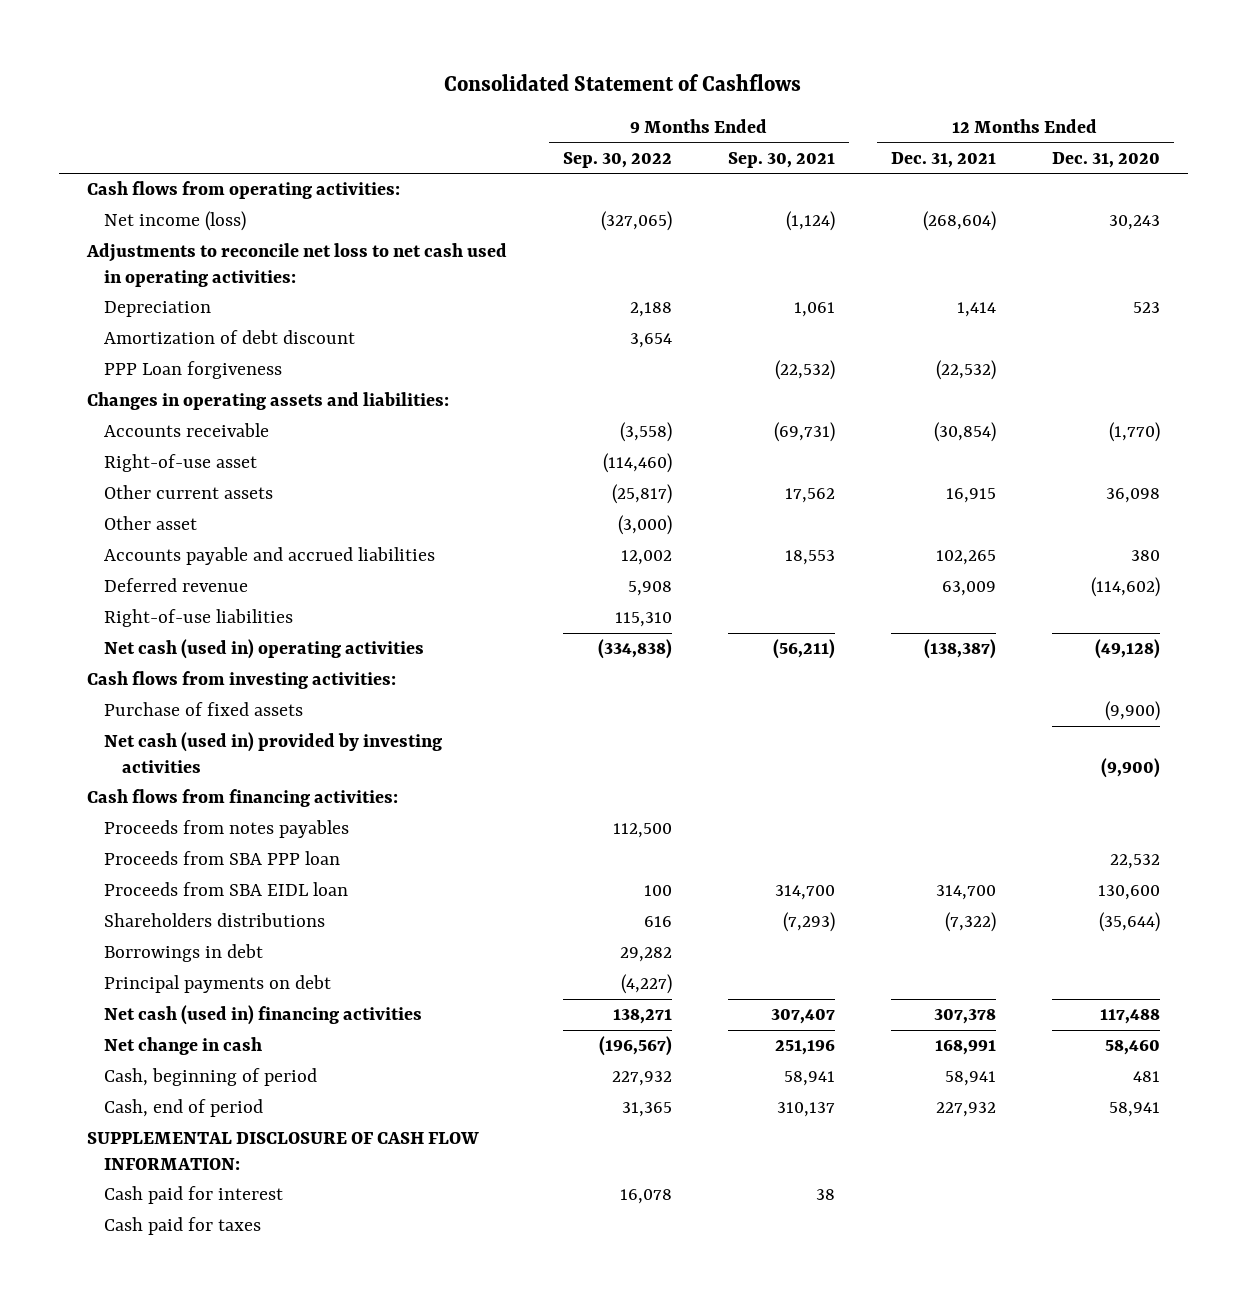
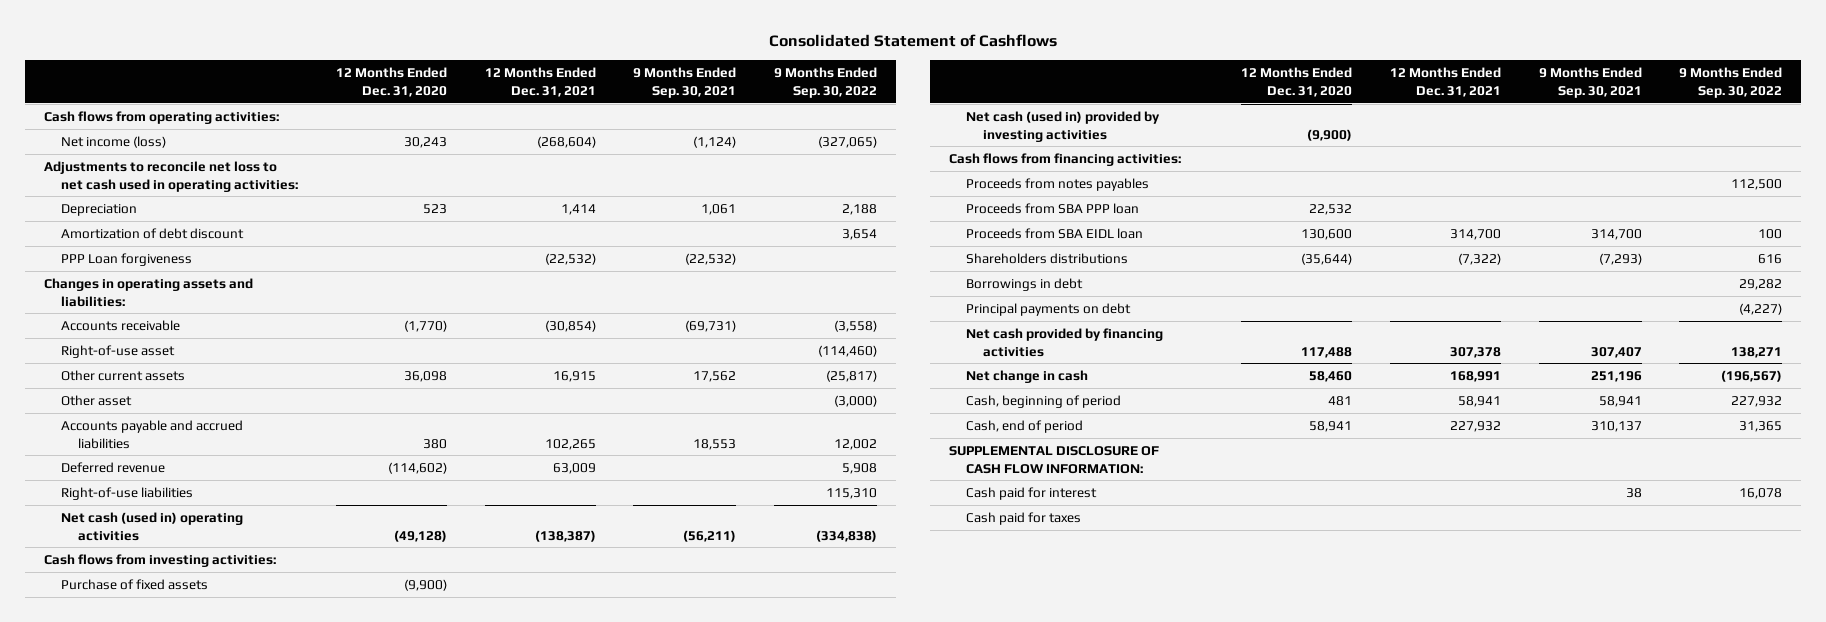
- | 9 Months Ended Sep. 30, 2022 | 9 Months Ended Sep. 30, 2021 | 12 Months Ended Dec. 31, 2021 | 12 Months Ended Dec. 31, 2020
+ | 12 Months Ended Dec. 31, 2020 | 12 Months Ended Dec. 31, 2021 | 9 Months Ended Sep. 30, 2021 | 9 Months Ended Sep. 30, 2022
- Net cash (used in) financing activities | 138,271 | 307,407 | 307,378 | 117,488
+ Net cash provided by financing activities | 117,488 | 307,378 | 307,407 | 138,271

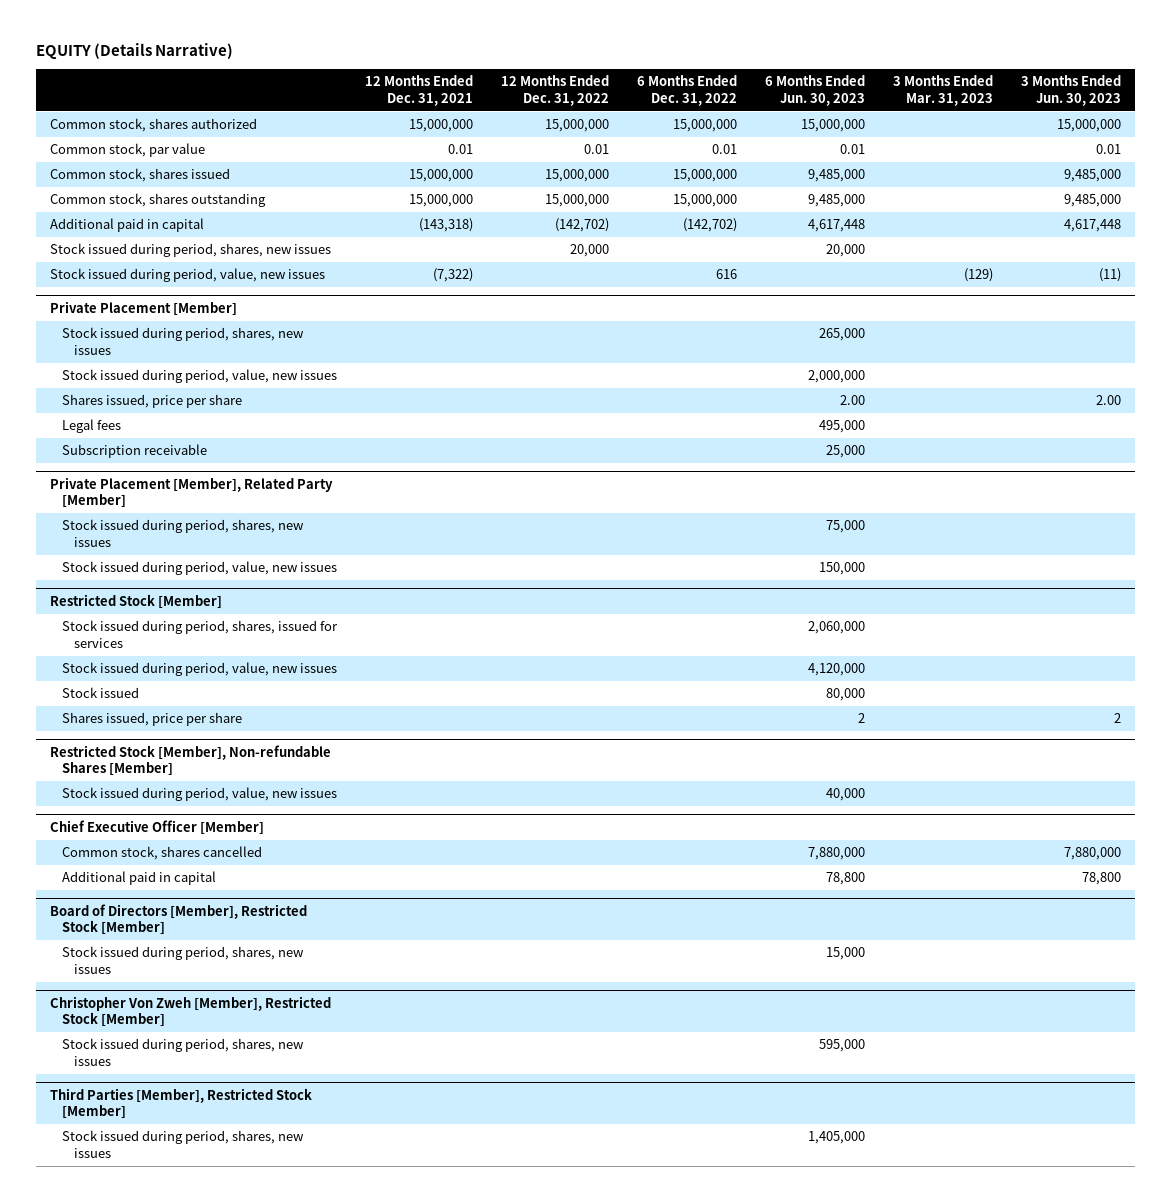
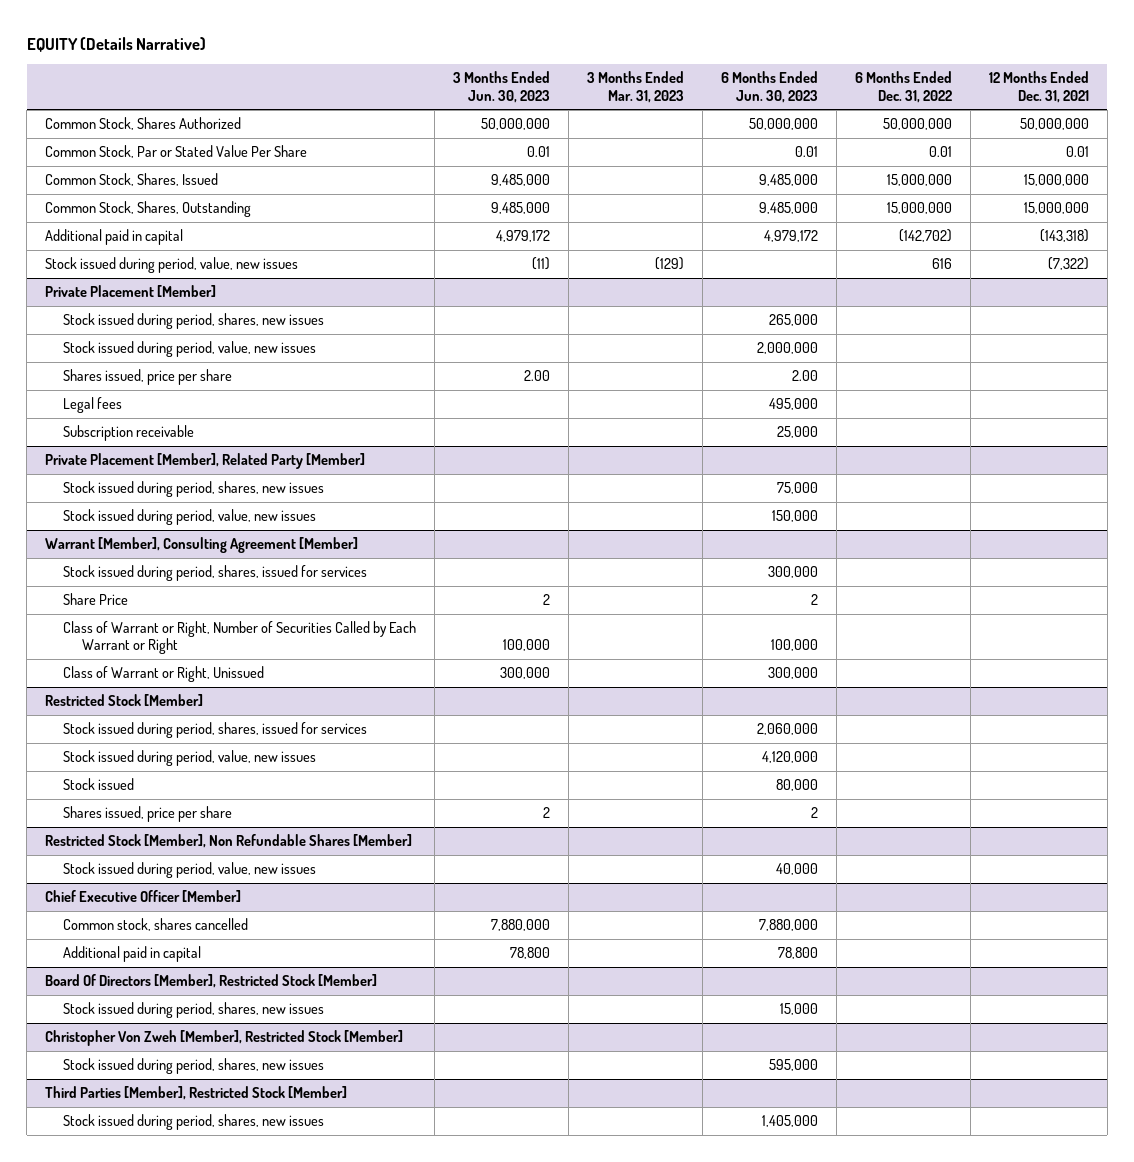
- | 12 Months Ended Dec. 31, 2021 | 12 Months Ended Dec. 31, 2022 | 6 Months Ended Dec. 31, 2022 | 6 Months Ended Jun. 30, 2023 | 3 Months Ended Mar. 31, 2023 | 3 Months Ended Jun. 30, 2023
+ | 3 Months Ended Jun. 30, 2023 | 3 Months Ended Mar. 31, 2023 | 6 Months Ended Jun. 30, 2023 | 6 Months Ended Dec. 31, 2022 | 12 Months Ended Dec. 31, 2021
- Common stock, shares authorized | 15,000,000 | 15,000,000 | 15,000,000 | 15,000,000 | | 15,000,000
- Common stock, par value | 0.01 | 0.01 | 0.01 | 0.01 | | 0.01
- Common stock, shares issued | 15,000,000 | 15,000,000 | 15,000,000 | 9,485,000 | | 9,485,000
- Common stock, shares outstanding | 15,000,000 | 15,000,000 | 15,000,000 | 9,485,000 | | 9,485,000
- Additional paid in capital | (143,318) | (142,702) | (142,702) | 4,617,448 | | 4,617,448
- Stock issued during period, shares, new issues | | 20,000 | | 20,000 | |
+ Common Stock, Shares Authorized | 50,000,000 | | 50,000,000 | 50,000,000 | 50,000,000
+ Common Stock, Par or Stated Value Per Share | 0.01 | | 0.01 | 0.01 | 0.01
+ Common Stock, Shares, Issued | 9,485,000 | | 9,485,000 | 15,000,000 | 15,000,000
+ Common Stock, Shares, Outstanding | 9,485,000 | | 9,485,000 | 15,000,000 | 15,000,000
+ Additional paid in capital | 4,979,172 | | 4,979,172 | (142,702) | (143,318)
+ Warrant [Member], Consulting Agreement [Member]
+ Stock issued during period, shares, issued for services | | | 300,000 | |
+ Share Price | 2 | | 2 | |
+ Class of Warrant or Right, Number of Securities Called by Each Warrant or Right | 100,000 | | 100,000 | |
+ Class of Warrant or Right, Unissued | 300,000 | | 300,000 | |
- Restricted Stock [Member], Non-refundable Shares [Member]
+ Restricted Stock [Member], Non Refundable Shares [Member]
- Board of Directors [Member], Restricted Stock [Member]
+ Board Of Directors [Member], Restricted Stock [Member]

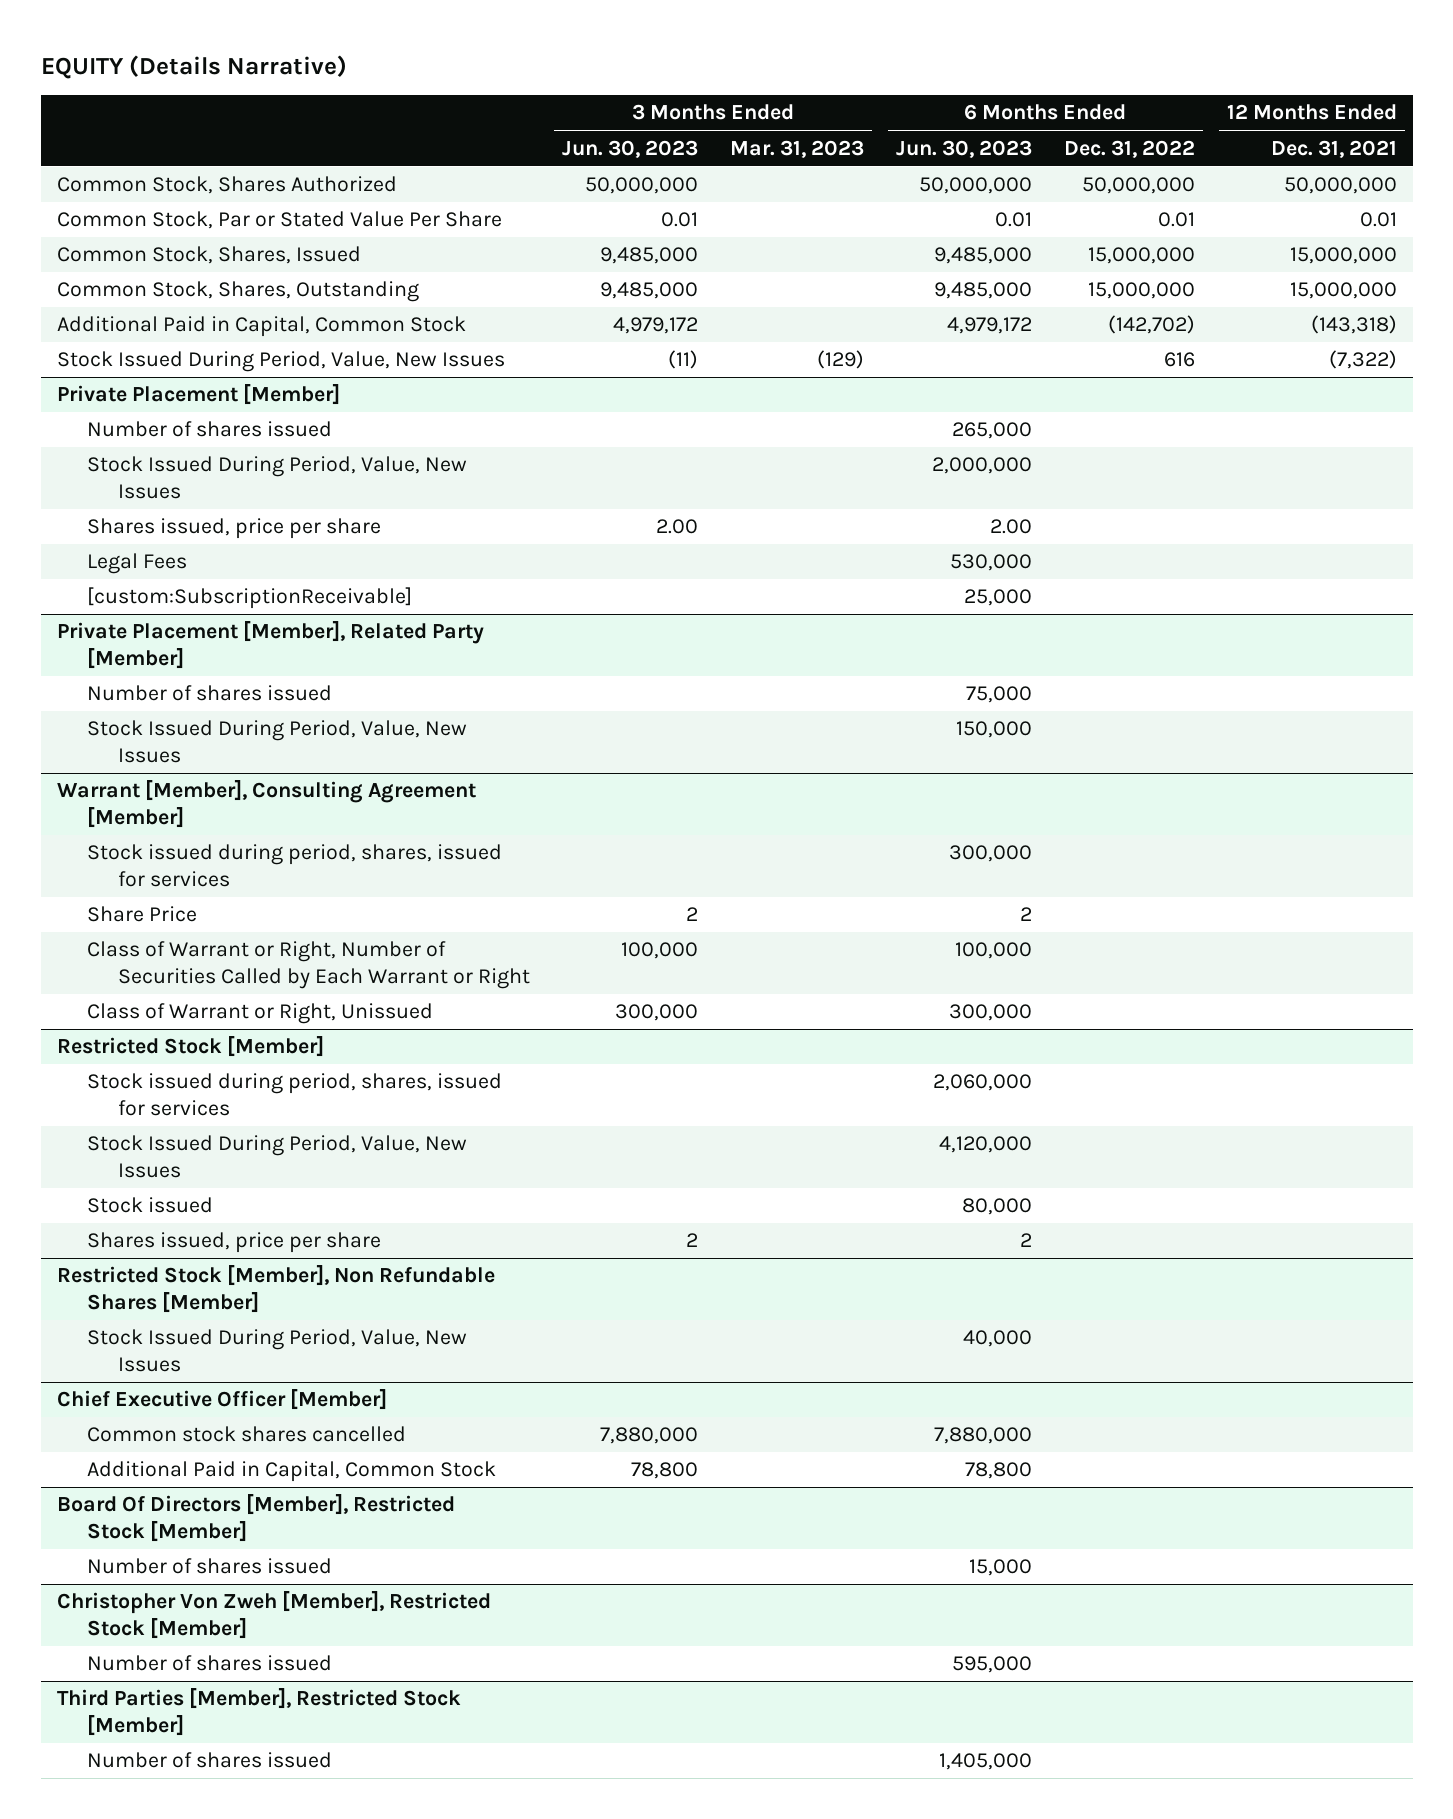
- Additional paid in capital | 4,979,172 | | 4,979,172 | (142,702) | (143,318)
- Stock issued during period, value, new issues | (11) | (129) | | 616 | (7,322)
+ Additional Paid in Capital, Common Stock | 4,979,172 | | 4,979,172 | (142,702) | (143,318)
+ Stock Issued During Period, Value, New Issues | (11) | (129) | | 616 | (7,322)
@ Private Placement [Member]
- Stock issued during period, shares, new issues | | | 265,000 | |
- Stock issued during period, value, new issues | | | 2,000,000 | |
+ Number of shares issued | | | 265,000 | |
+ Stock Issued During Period, Value, New Issues | | | 2,000,000 | |
- Legal fees | | | 495,000 | |
- Subscription receivable | | | 25,000 | |
+ Legal Fees | | | 530,000 | |
+ [custom:SubscriptionReceivable] | | | 25,000 | |
@ Private Placement [Member], Related Party [Member]
- Stock issued during period, shares, new issues | | | 75,000 | |
- Stock issued during period, value, new issues | | | 150,000 | |
+ Number of shares issued | | | 75,000 | |
+ Stock Issued During Period, Value, New Issues | | | 150,000 | |
@ Restricted Stock [Member]
- Stock issued during period, value, new issues | | | 4,120,000 | |
+ Stock Issued During Period, Value, New Issues | | | 4,120,000 | |
@ Restricted Stock [Member], Non Refundable Shares [Member]
- Stock issued during period, value, new issues | | | 40,000 | |
+ Stock Issued During Period, Value, New Issues | | | 40,000 | |
@ Chief Executive Officer [Member]
- Common stock, shares cancelled | 7,880,000 | | 7,880,000 | |
- Additional paid in capital | 78,800 | | 78,800 | |
+ Common stock shares cancelled | 7,880,000 | | 7,880,000 | |
+ Additional Paid in Capital, Common Stock | 78,800 | | 78,800 | |
@ Board Of Directors [Member], Restricted Stock [Member]
- Stock issued during period, shares, new issues | | | 15,000 | |
+ Number of shares issued | | | 15,000 | |
@ Christopher Von Zweh [Member], Restricted Stock [Member]
- Stock issued during period, shares, new issues | | | 595,000 | |
+ Number of shares issued | | | 595,000 | |
@ Third Parties [Member], Restricted Stock [Member]
- Stock issued during period, shares, new issues | | | 1,405,000 | |
+ Number of shares issued | | | 1,405,000 | |

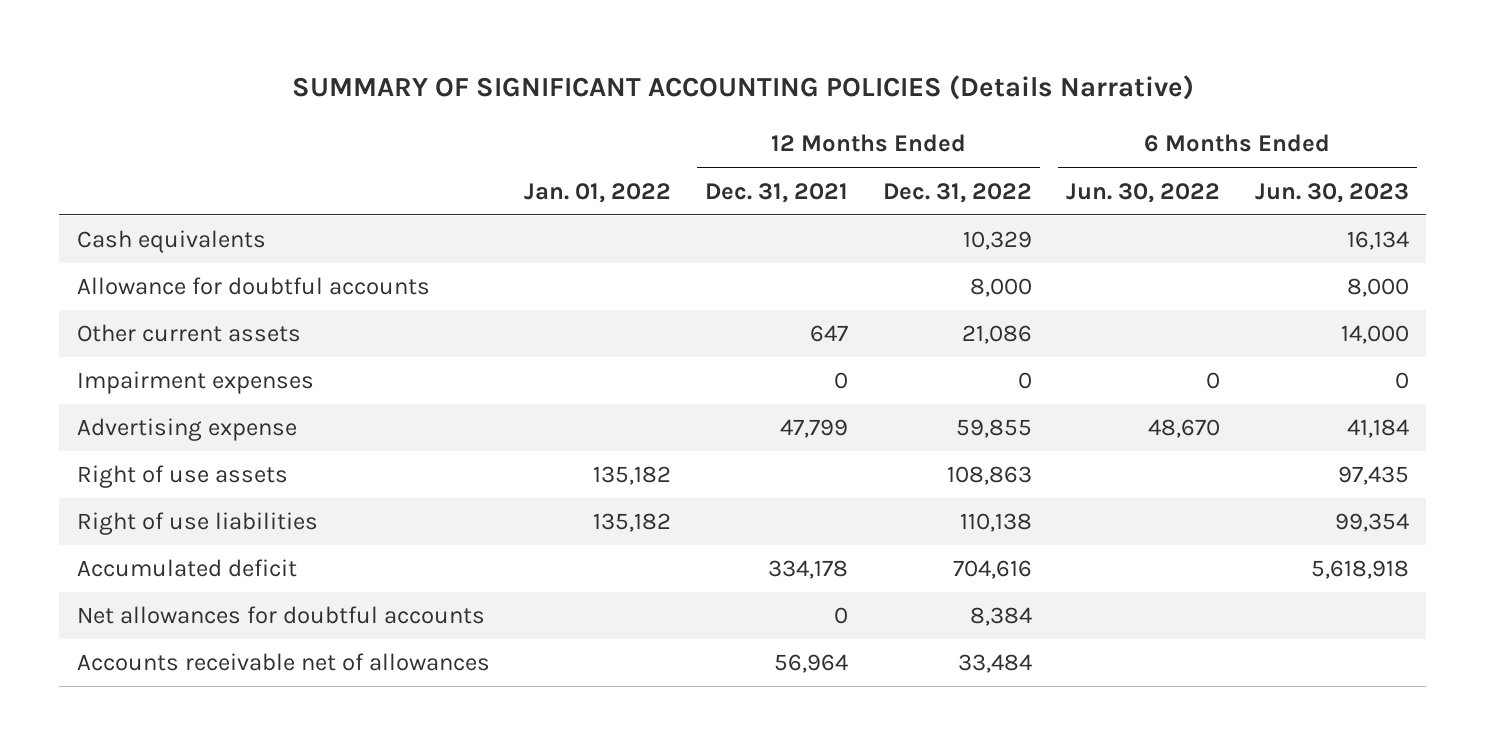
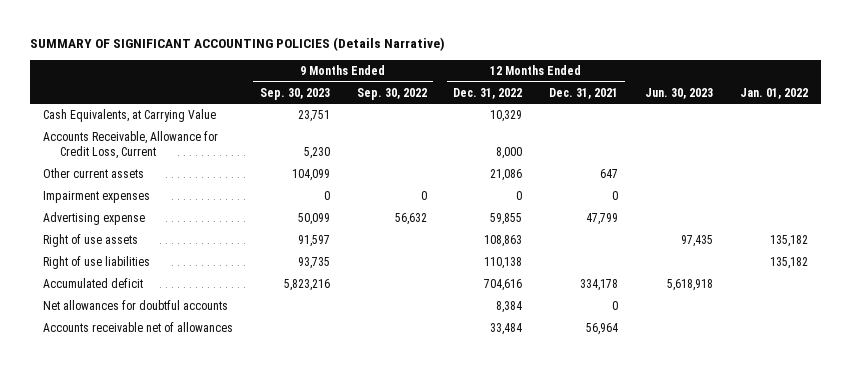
- | Jan. 01, 2022 | 12 Months Ended Dec. 31, 2021 | 12 Months Ended Dec. 31, 2022 | 6 Months Ended Jun. 30, 2022 | 6 Months Ended Jun. 30, 2023
+ | 9 Months Ended Sep. 30, 2023 | 9 Months Ended Sep. 30, 2022 | 12 Months Ended Dec. 31, 2022 | 12 Months Ended Dec. 31, 2021 | Jun. 30, 2023 | Jan. 01, 2022
- Cash equivalents | | | 10,329 | | 16,134
- Allowance for doubtful accounts | | | 8,000 | | 8,000
+ Cash Equivalents, at Carrying Value | 23,751 | | 10,329 | | |
+ Accounts Receivable, Allowance for Credit Loss, Current | 5,230 | | 8,000 | | |

